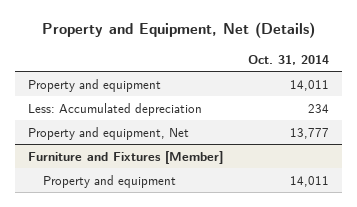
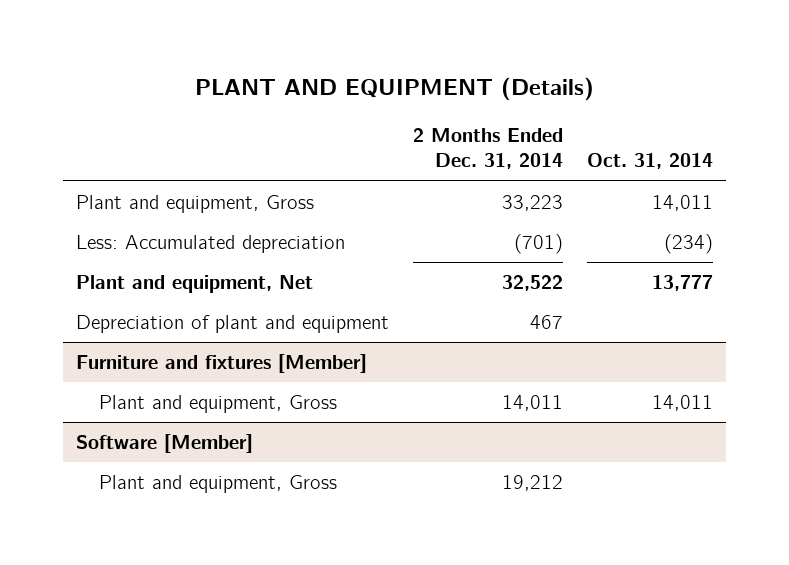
- Property and Equipment, Net (Details)
+ PLANT AND EQUIPMENT (Details)
- | Oct. 31, 2014
+ | 2 Months Ended Dec. 31, 2014 | Oct. 31, 2014
- Property and equipment | 14,011
- Less: Accumulated depreciation | 234
- Property and equipment, Net | 13,777
- Furniture and Fixtures [Member]
- Property and equipment | 14,011
+ Plant and equipment, Gross | 33,223 | 14,011
+ Less: Accumulated depreciation | (701) | (234)
+ Plant and equipment, Net | 32,522 | 13,777
+ Depreciation of plant and equipment | 467 |
+ Furniture and fixtures [Member]
+ Plant and equipment, Gross | 14,011 | 14,011
+ Software [Member]
+ Plant and equipment, Gross | 19,212 |

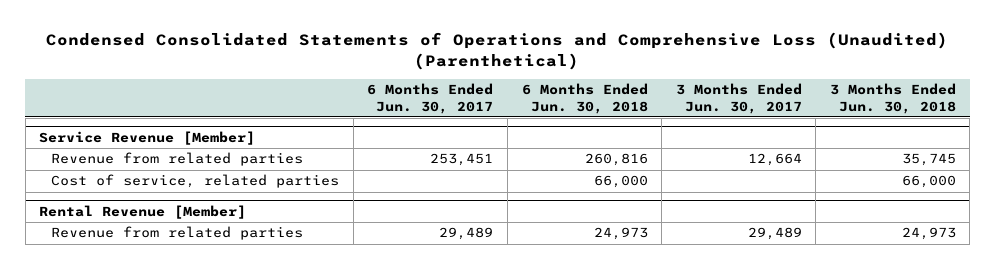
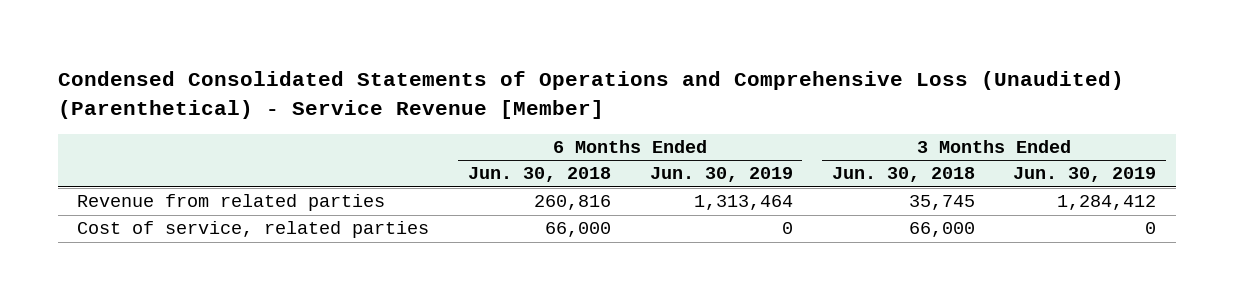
- Condensed Consolidated Statements of Operations and Comprehensive Loss (Unaudited) (Parenthetical)
+ Condensed Consolidated Statements of Operations and Comprehensive Loss (Unaudited) (Parenthetical) - Service Revenue [Member]
- | 6 Months Ended Jun. 30, 2017 | 6 Months Ended Jun. 30, 2018 | 3 Months Ended Jun. 30, 2017 | 3 Months Ended Jun. 30, 2018
+ | 6 Months Ended Jun. 30, 2018 | 6 Months Ended Jun. 30, 2019 | 3 Months Ended Jun. 30, 2018 | 3 Months Ended Jun. 30, 2019
- Service Revenue [Member]
- Rental Revenue [Member]
- Revenue from related parties | 29,489 | 24,973 | 29,489 | 24,973

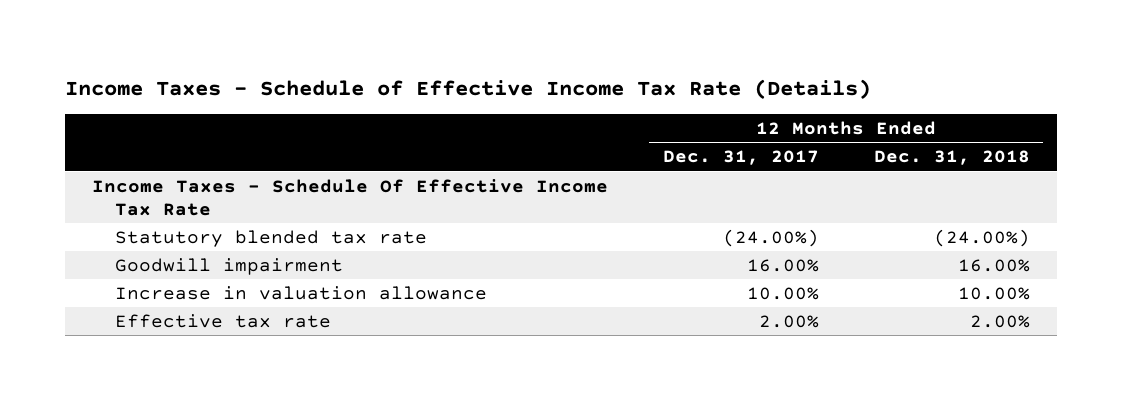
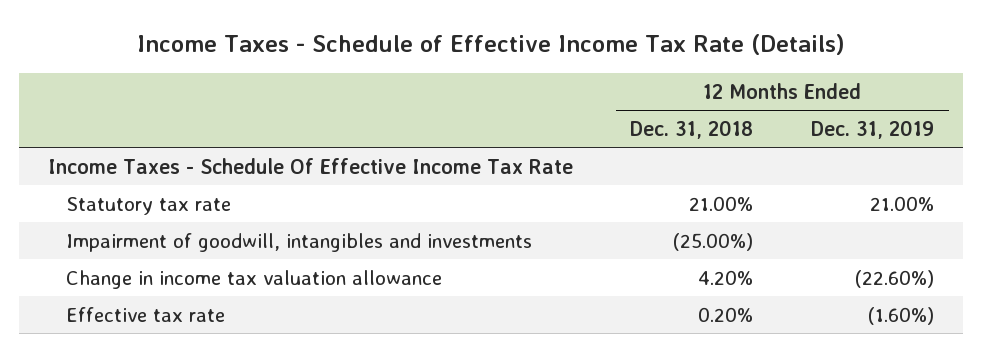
- | 12 Months Ended Dec. 31, 2017 | 12 Months Ended Dec. 31, 2018
+ | 12 Months Ended Dec. 31, 2018 | 12 Months Ended Dec. 31, 2019
- Statutory blended tax rate | (24.00%) | (24.00%)
- Goodwill impairment | 16.00% | 16.00%
- Increase in valuation allowance | 10.00% | 10.00%
- Effective tax rate | 2.00% | 2.00%
+ Statutory tax rate | 21.00% | 21.00%
+ Impairment of goodwill, intangibles and investments | (25.00%) |
+ Change in income tax valuation allowance | 4.20% | (22.60%)
+ Effective tax rate | 0.20% | (1.60%)

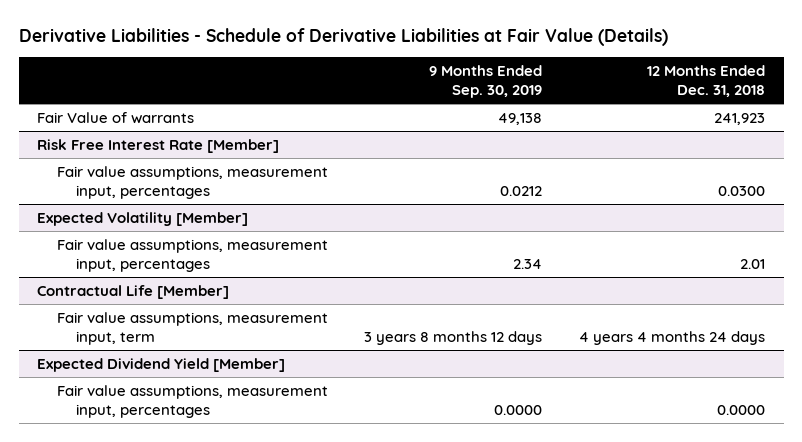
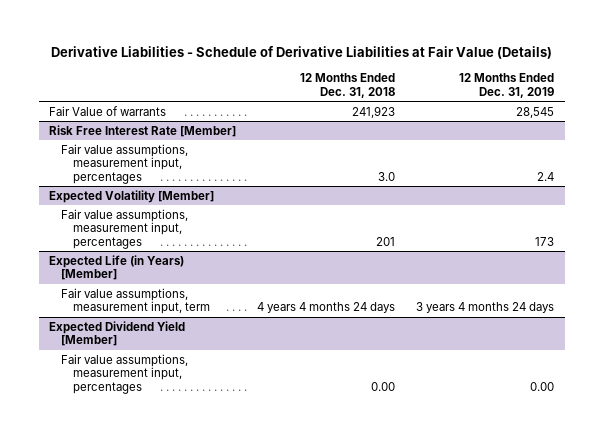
- | 9 Months Ended Sep. 30, 2019 | 12 Months Ended Dec. 31, 2018
+ | 12 Months Ended Dec. 31, 2018 | 12 Months Ended Dec. 31, 2019
@ Risk Free Interest Rate [Member]
- Fair value assumptions, measurement input, percentages | 0.0212 | 0.0300
+ Fair value assumptions, measurement input, percentages | 3.0 | 2.4
@ Expected Volatility [Member]
- Fair value assumptions, measurement input, percentages | 2.34 | 2.01
- Contractual Life [Member]
@ Expected Volatility [Member]
+ Fair value assumptions, measurement input, percentages | 201 | 173
+ Expected Life (in Years) [Member]
@ Expected Dividend Yield [Member]
- Fair value assumptions, measurement input, percentages | 0.0000 | 0.0000
+ Fair value assumptions, measurement input, percentages | 0.00 | 0.00

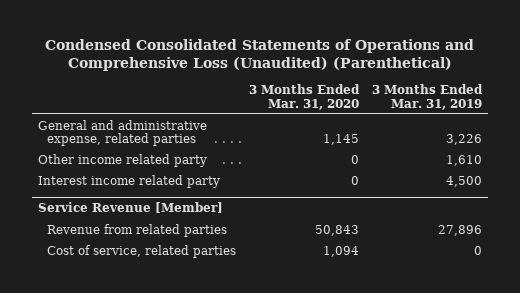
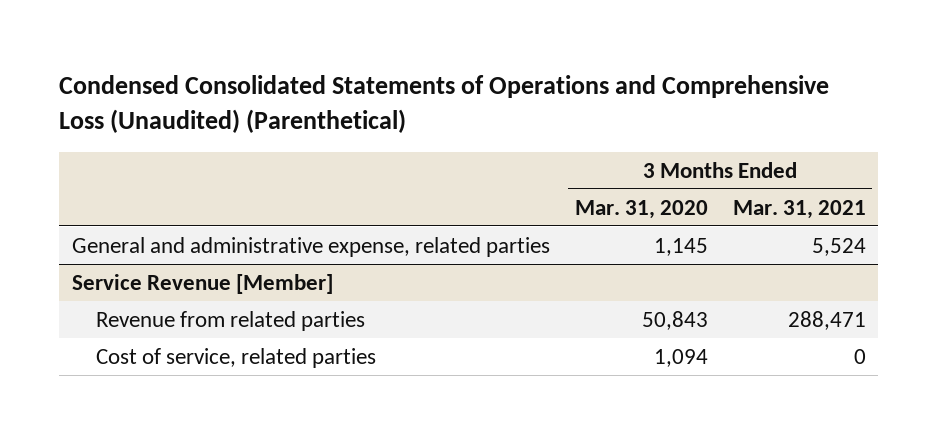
- | 3 Months Ended Mar. 31, 2020 | 3 Months Ended Mar. 31, 2019
+ | 3 Months Ended Mar. 31, 2020 | 3 Months Ended Mar. 31, 2021
- Other income related party | 0 | 1,610
- Interest income related party | 0 | 4,500

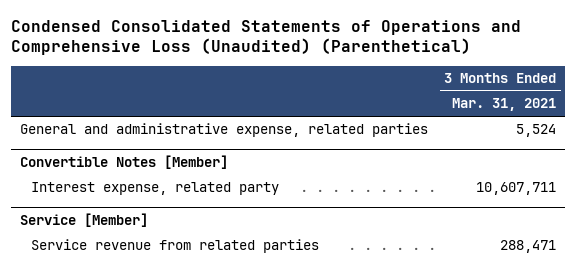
- | 3 Months Ended Mar. 31, 2020 | 3 Months Ended Mar. 31, 2021
+ | 3 Months Ended Mar. 31, 2021
- Service Revenue [Member]
- Revenue from related parties | 50,843 | 288,471
- Cost of service, related parties | 1,094 | 0
+ Convertible Notes [Member]
+ Interest expense, related party | 10,607,711
+ Service [Member]
+ Service revenue from related parties | 288,471

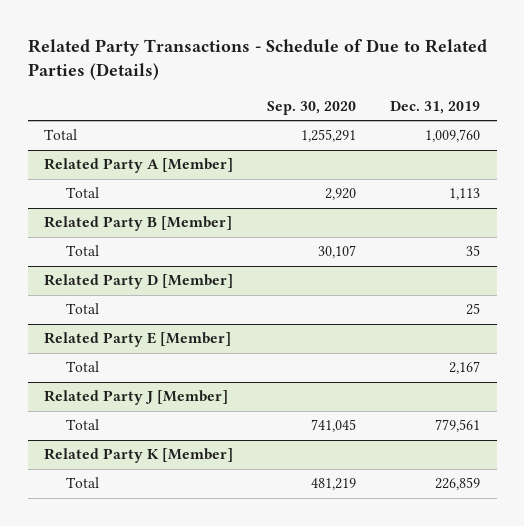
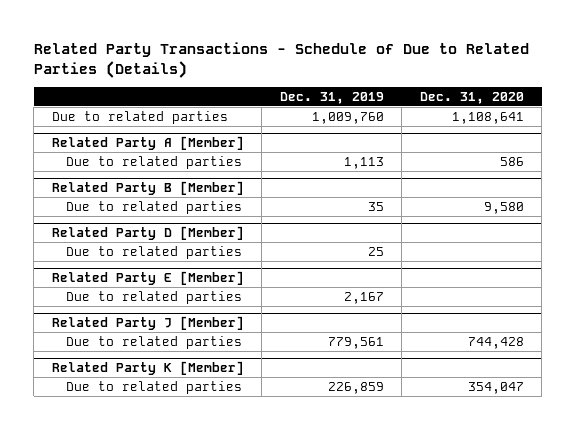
- | Sep. 30, 2020 | Dec. 31, 2019
+ | Dec. 31, 2019 | Dec. 31, 2020
- Total | 1,255,291 | 1,009,760
+ Due to related parties | 1,009,760 | 1,108,641
@ Related Party A [Member]
- Total | 2,920 | 1,113
+ Due to related parties | 1,113 | 586
@ Related Party B [Member]
- Total | 30,107 | 35
+ Due to related parties | 35 | 9,580
@ Related Party D [Member]
- Total | | 25
+ Due to related parties | 25 |
@ Related Party E [Member]
- Total | | 2,167
+ Due to related parties | 2,167 |
@ Related Party J [Member]
- Total | 741,045 | 779,561
+ Due to related parties | 779,561 | 744,428
@ Related Party K [Member]
- Total | 481,219 | 226,859
+ Due to related parties | 226,859 | 354,047

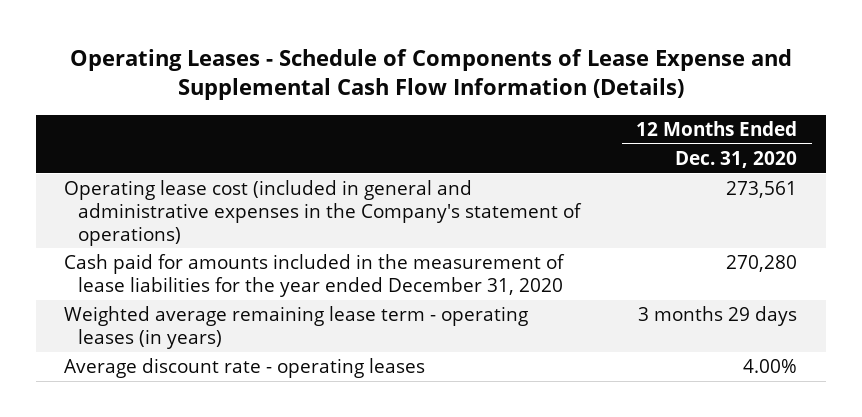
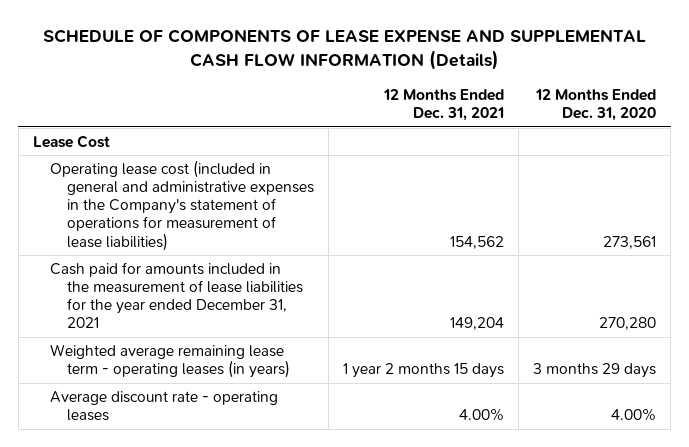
- Operating Leases - Schedule of Components of Lease Expense and Supplemental Cash Flow Information (Details)
+ SCHEDULE OF COMPONENTS OF LEASE EXPENSE AND SUPPLEMENTAL CASH FLOW INFORMATION (Details)
- | 12 Months Ended Dec. 31, 2020
+ | 12 Months Ended Dec. 31, 2021 | 12 Months Ended Dec. 31, 2020
- Operating lease cost (included in general and administrative expenses in the Company's statement of operations) | 273,561
- Cash paid for amounts included in the measurement of lease liabilities for the year ended December 31, 2020 | 270,280
+ Lease Cost
+ Operating lease cost (included in general and administrative expenses in the Company's statement of operations for measurement of lease liabilities) | 154,562 | 273,561
+ Cash paid for amounts included in the measurement of lease liabilities for the year ended December 31, 2021 | 149,204 | 270,280

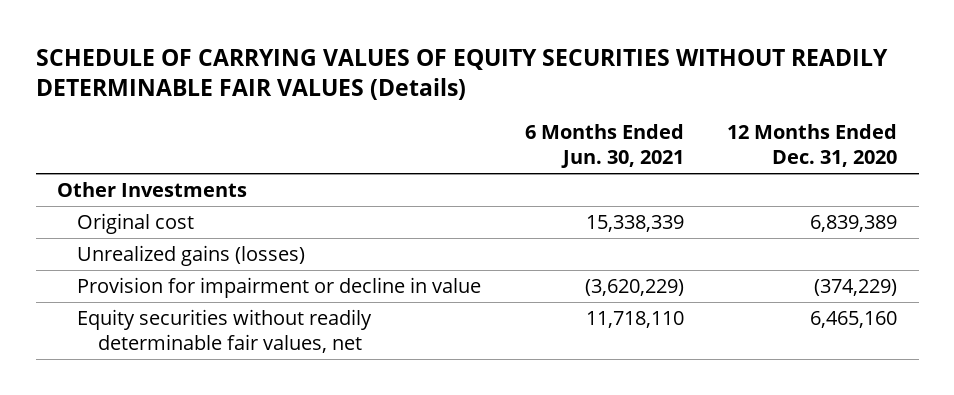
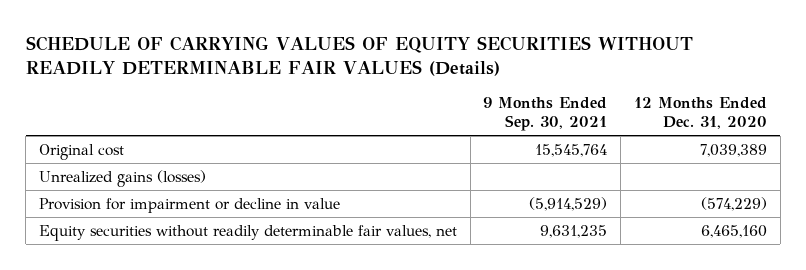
- | 6 Months Ended Jun. 30, 2021 | 12 Months Ended Dec. 31, 2020
+ | 9 Months Ended Sep. 30, 2021 | 12 Months Ended Dec. 31, 2020
- Other Investments
- Original cost | 15,338,339 | 6,839,389
+ Original cost | 15,545,764 | 7,039,389
- Provision for impairment or decline in value | (3,620,229) | (374,229)
+ Provision for impairment or decline in value | (5,914,529) | (574,229)

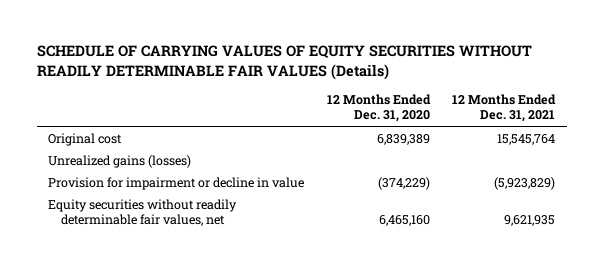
- | 9 Months Ended Sep. 30, 2021 | 12 Months Ended Dec. 31, 2020
+ | 12 Months Ended Dec. 31, 2020 | 12 Months Ended Dec. 31, 2021
- Original cost | 15,545,764 | 7,039,389
+ Original cost | 6,839,389 | 15,545,764
- Provision for impairment or decline in value | (5,914,529) | (574,229)
+ Provision for impairment or decline in value | (374,229) | (5,923,829)

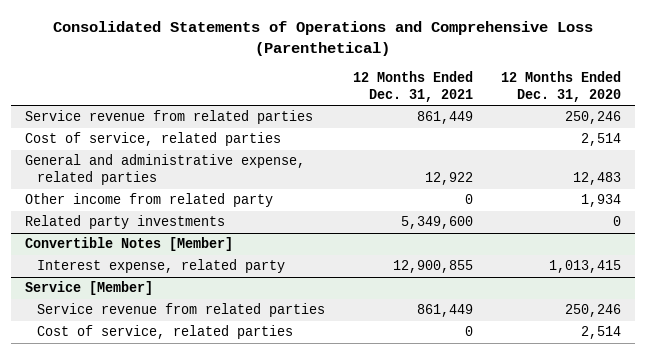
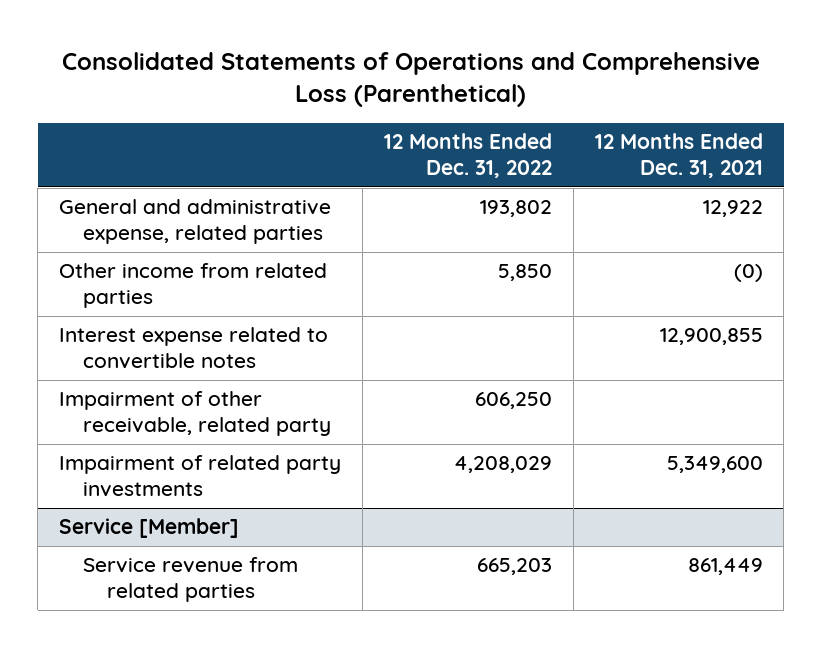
- | 12 Months Ended Dec. 31, 2021 | 12 Months Ended Dec. 31, 2020
+ | 12 Months Ended Dec. 31, 2022 | 12 Months Ended Dec. 31, 2021
- Service revenue from related parties | 861,449 | 250,246
- Cost of service, related parties | | 2,514
- Other income from related party | 0 | 1,934
- Related party investments | 5,349,600 | 0
- Convertible Notes [Member]
- Interest expense, related party | 12,900,855 | 1,013,415
+ Other income from related parties | 5,850 | (0)
+ Interest expense related to convertible notes | | 12,900,855
+ Impairment of other receivable, related party | 606,250 |
+ Impairment of related party investments | 4,208,029 | 5,349,600
@ Service [Member]
- Cost of service, related parties | 0 | 2,514

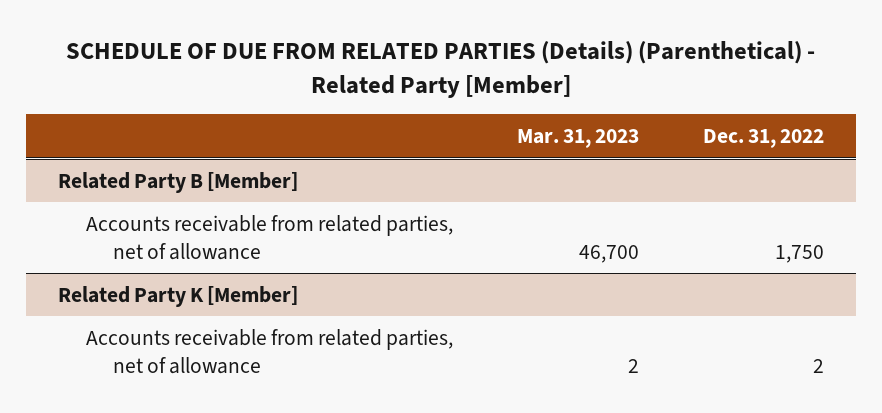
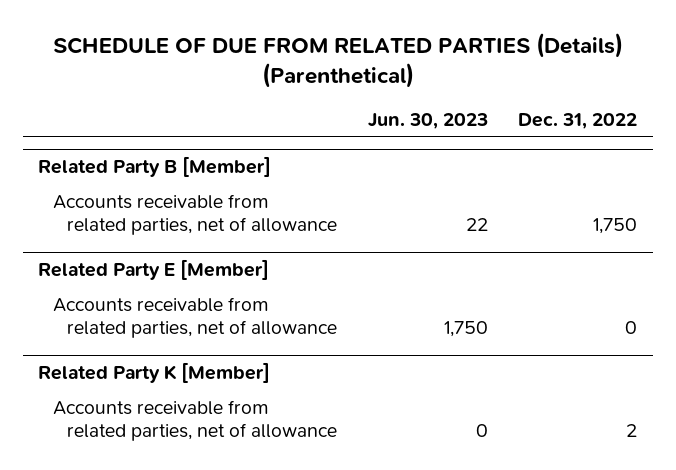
- SCHEDULE OF DUE FROM RELATED PARTIES (Details) (Parenthetical) - Related Party [Member]
+ SCHEDULE OF DUE FROM RELATED PARTIES (Details) (Parenthetical)
- | Mar. 31, 2023 | Dec. 31, 2022
+ | Jun. 30, 2023 | Dec. 31, 2022
+ Related Party E [Member]
+ Accounts receivable from related parties, net of allowance | 1,750 | 0

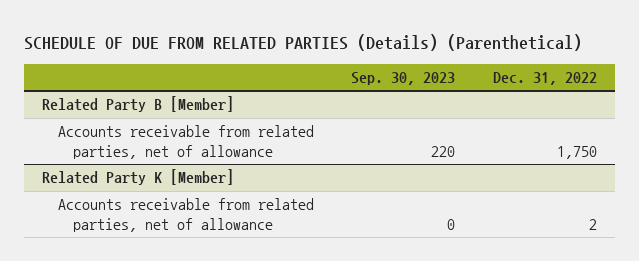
- | Jun. 30, 2023 | Dec. 31, 2022
+ | Sep. 30, 2023 | Dec. 31, 2022
- Related Party E [Member]
- Accounts receivable from related parties, net of allowance | 1,750 | 0

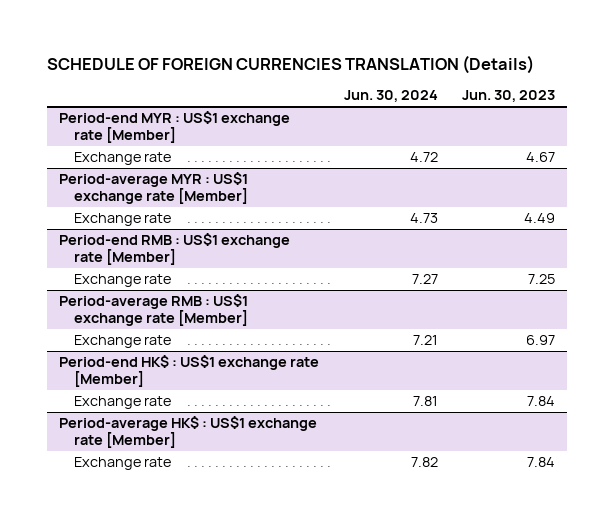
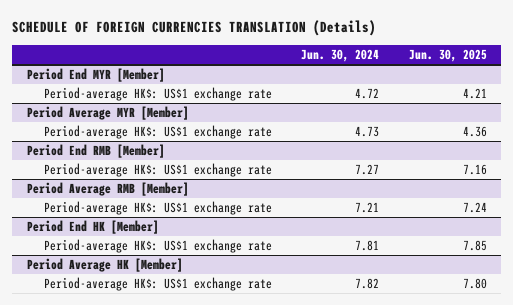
- | Jun. 30, 2024 | Jun. 30, 2023
+ | Jun. 30, 2024 | Jun. 30, 2025
- Period-end MYR : US$1 exchange rate [Member]
- Exchange rate | 4.72 | 4.67
- Period-average MYR : US$1 exchange rate [Member]
- Exchange rate | 4.73 | 4.49
- Period-end RMB : US$1 exchange rate [Member]
- Exchange rate | 7.27 | 7.25
- Period-average RMB : US$1 exchange rate [Member]
- Exchange rate | 7.21 | 6.97
- Period-end HK$ : US$1 exchange rate [Member]
- Exchange rate | 7.81 | 7.84
- Period-average HK$ : US$1 exchange rate [Member]
- Exchange rate | 7.82 | 7.84
+ Period End MYR [Member]
+ Period-average HK$: US$1 exchange rate | 4.72 | 4.21
+ Period Average MYR [Member]
+ Period-average HK$: US$1 exchange rate | 4.73 | 4.36
+ Period End RMB [Member]
+ Period-average HK$: US$1 exchange rate | 7.27 | 7.16
+ Period Average RMB [Member]
+ Period-average HK$: US$1 exchange rate | 7.21 | 7.24
+ Period End HK [Member]
+ Period-average HK$: US$1 exchange rate | 7.81 | 7.85
+ Period Average HK [Member]
+ Period-average HK$: US$1 exchange rate | 7.82 | 7.80

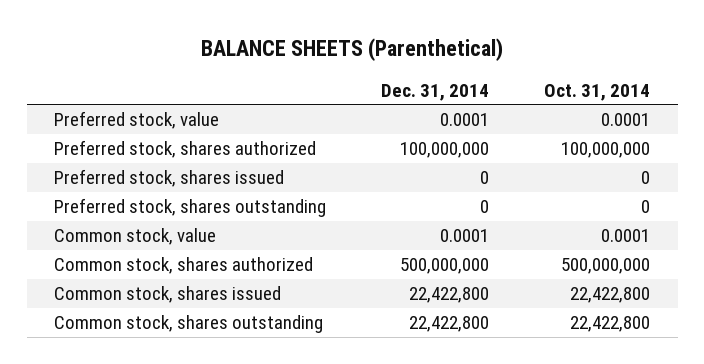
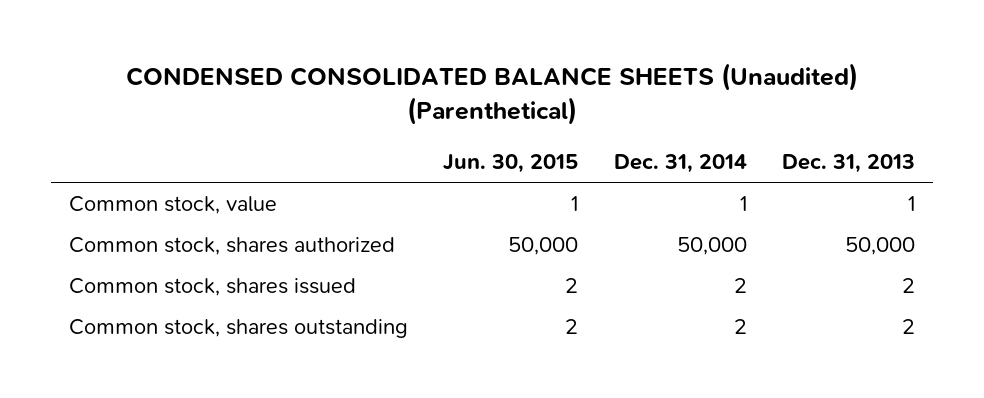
- BALANCE SHEETS (Parenthetical)
+ CONDENSED CONSOLIDATED BALANCE SHEETS (Unaudited) (Parenthetical)
- | Dec. 31, 2014 | Oct. 31, 2014
+ | Jun. 30, 2015 | Dec. 31, 2014 | Dec. 31, 2013
- Preferred stock, value | 0.0001 | 0.0001
- Preferred stock, shares authorized | 100,000,000 | 100,000,000
- Preferred stock, shares issued | 0 | 0
- Preferred stock, shares outstanding | 0 | 0
- Common stock, value | 0.0001 | 0.0001
- Common stock, shares authorized | 500,000,000 | 500,000,000
- Common stock, shares issued | 22,422,800 | 22,422,800
- Common stock, shares outstanding | 22,422,800 | 22,422,800
+ Common stock, value | 1 | 1 | 1
+ Common stock, shares authorized | 50,000 | 50,000 | 50,000
+ Common stock, shares issued | 2 | 2 | 2
+ Common stock, shares outstanding | 2 | 2 | 2

